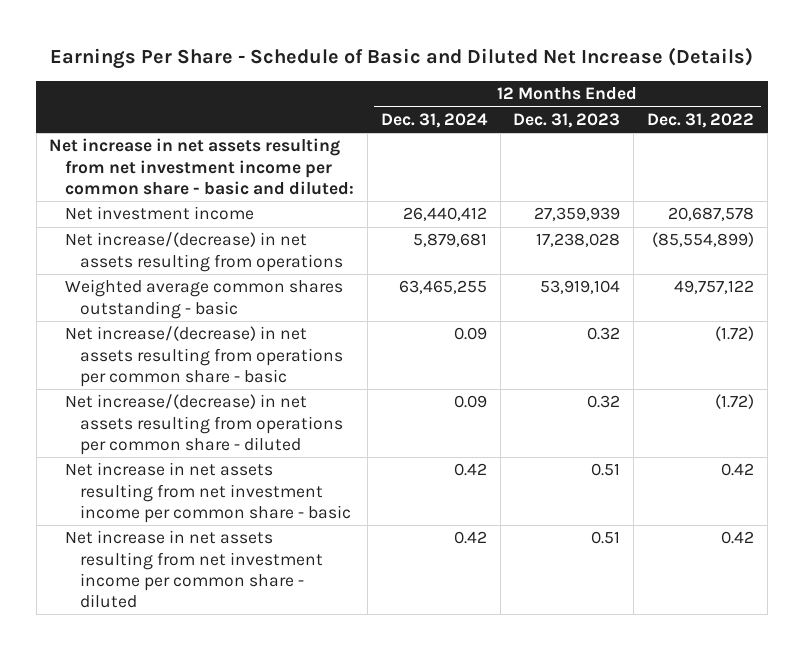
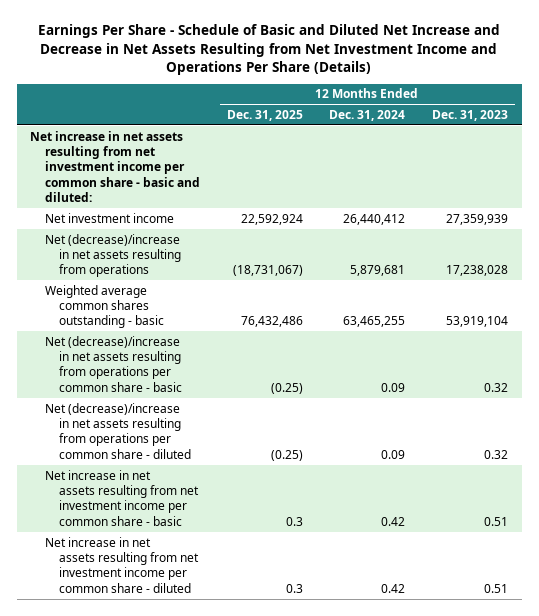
- Earnings Per Share - Schedule of Basic and Diluted Net Increase (Details)
+ Earnings Per Share - Schedule of Basic and Diluted Net Increase and Decrease in Net Assets Resulting from Net Investment Income and Operations Per Share (Details)
- | 12 Months Ended Dec. 31, 2024 | 12 Months Ended Dec. 31, 2023 | 12 Months Ended Dec. 31, 2022
+ | 12 Months Ended Dec. 31, 2025 | 12 Months Ended Dec. 31, 2024 | 12 Months Ended Dec. 31, 2023
- Net increase/(decrease) in net assets resulting from operations | 5,879,681 | 17,238,028 | (85,554,899)
+ Net (decrease)/increase in net assets resulting from operations | (18,731,067) | 5,879,681 | 17,238,028
- Net increase/(decrease) in net assets resulting from operations per common share - basic | 0.09 | 0.32 | (1.72)
- Net increase/(decrease) in net assets resulting from operations per common share - diluted | 0.09 | 0.32 | (1.72)
+ Net (decrease)/increase in net assets resulting from operations per common share - basic | (0.25) | 0.09 | 0.32
+ Net (decrease)/increase in net assets resulting from operations per common share - diluted | (0.25) | 0.09 | 0.32

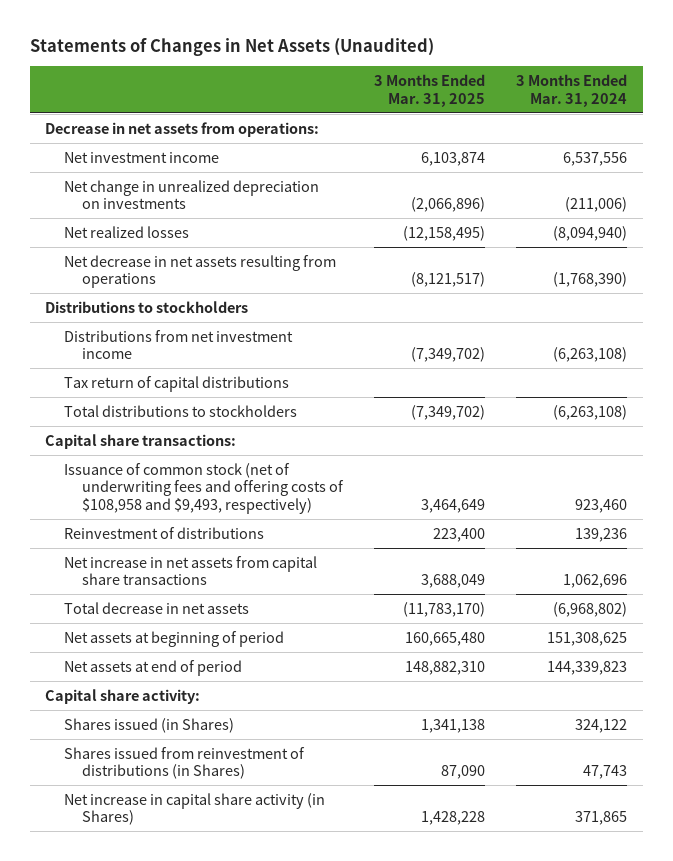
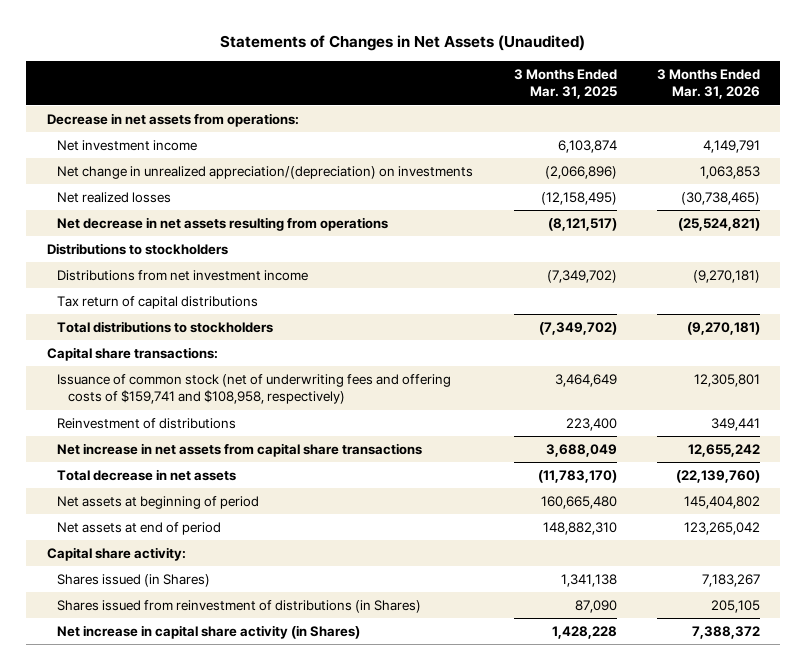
- | 3 Months Ended Mar. 31, 2025 | 3 Months Ended Mar. 31, 2024
+ | 3 Months Ended Mar. 31, 2025 | 3 Months Ended Mar. 31, 2026
- Net change in unrealized depreciation on investments | (2,066,896) | (211,006)
+ Net change in unrealized appreciation/(depreciation) on investments | (2,066,896) | 1,063,853
- Issuance of common stock (net of underwriting fees and offering costs of $108,958 and $9,493, respectively) | 3,464,649 | 923,460
+ Issuance of common stock (net of underwriting fees and offering costs of $159,741 and $108,958, respectively) | 3,464,649 | 12,305,801

